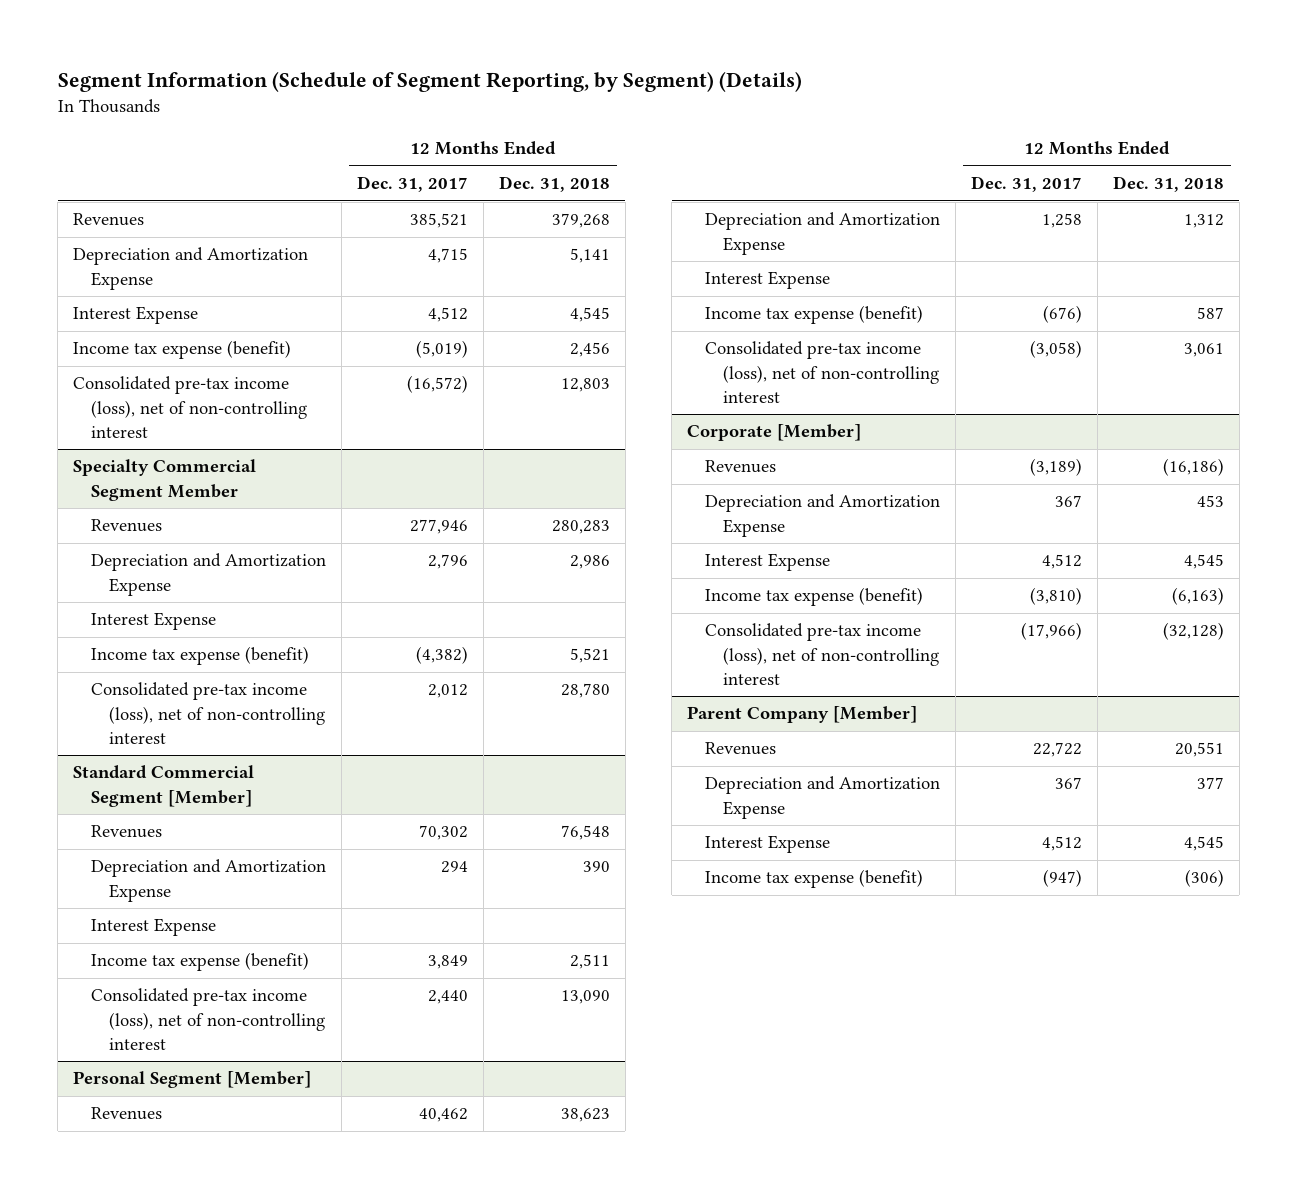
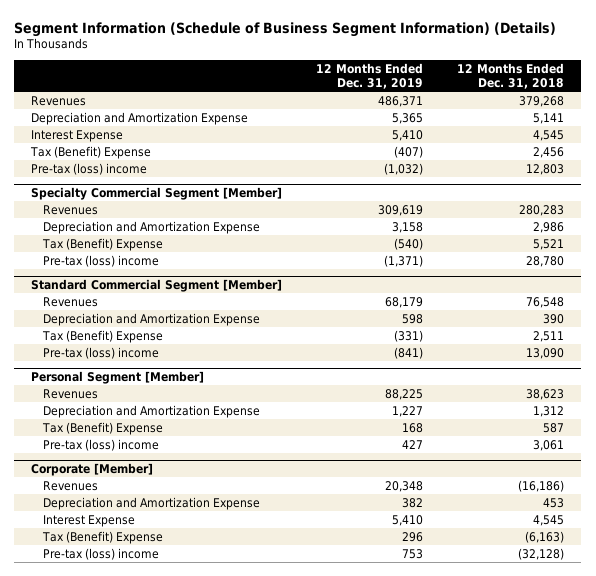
- Segment Information (Schedule of Segment Reporting, by Segment) (Details)
+ Segment Information (Schedule of Business Segment Information) (Details)
- | 12 Months Ended Dec. 31, 2017 | 12 Months Ended Dec. 31, 2018
+ | 12 Months Ended Dec. 31, 2019 | 12 Months Ended Dec. 31, 2018
- Income tax expense (benefit) | (5,019) | 2,456
- Consolidated pre-tax income (loss), net of non-controlling interest | (16,572) | 12,803
- Specialty Commercial Segment Member
+ Tax (Benefit) Expense | (407) | 2,456
+ Pre-tax (loss) income | (1,032) | 12,803
+ Specialty Commercial Segment [Member]
- Interest Expense
- Income tax expense (benefit) | (4,382) | 5,521
- Consolidated pre-tax income (loss), net of non-controlling interest | 2,012 | 28,780
+ Tax (Benefit) Expense | (540) | 5,521
+ Pre-tax (loss) income | (1,371) | 28,780
@ Standard Commercial Segment [Member]
- Interest Expense
- Income tax expense (benefit) | 3,849 | 2,511
- Consolidated pre-tax income (loss), net of non-controlling interest | 2,440 | 13,090
+ Tax (Benefit) Expense | (331) | 2,511
+ Pre-tax (loss) income | (841) | 13,090
@ Personal Segment [Member]
- Interest Expense
- Income tax expense (benefit) | (676) | 587
- Consolidated pre-tax income (loss), net of non-controlling interest | (3,058) | 3,061
+ Tax (Benefit) Expense | 168 | 587
+ Pre-tax (loss) income | 427 | 3,061
@ Corporate [Member]
- Income tax expense (benefit) | (3,810) | (6,163)
- Consolidated pre-tax income (loss), net of non-controlling interest | (17,966) | (32,128)
- Parent Company [Member]
- Revenues | 22,722 | 20,551
- Depreciation and Amortization Expense | 367 | 377
- Interest Expense | 4,512 | 4,545
- Income tax expense (benefit) | (947) | (306)
@ Corporate [Member]
+ Tax (Benefit) Expense | 296 | (6,163)
+ Pre-tax (loss) income | 753 | (32,128)

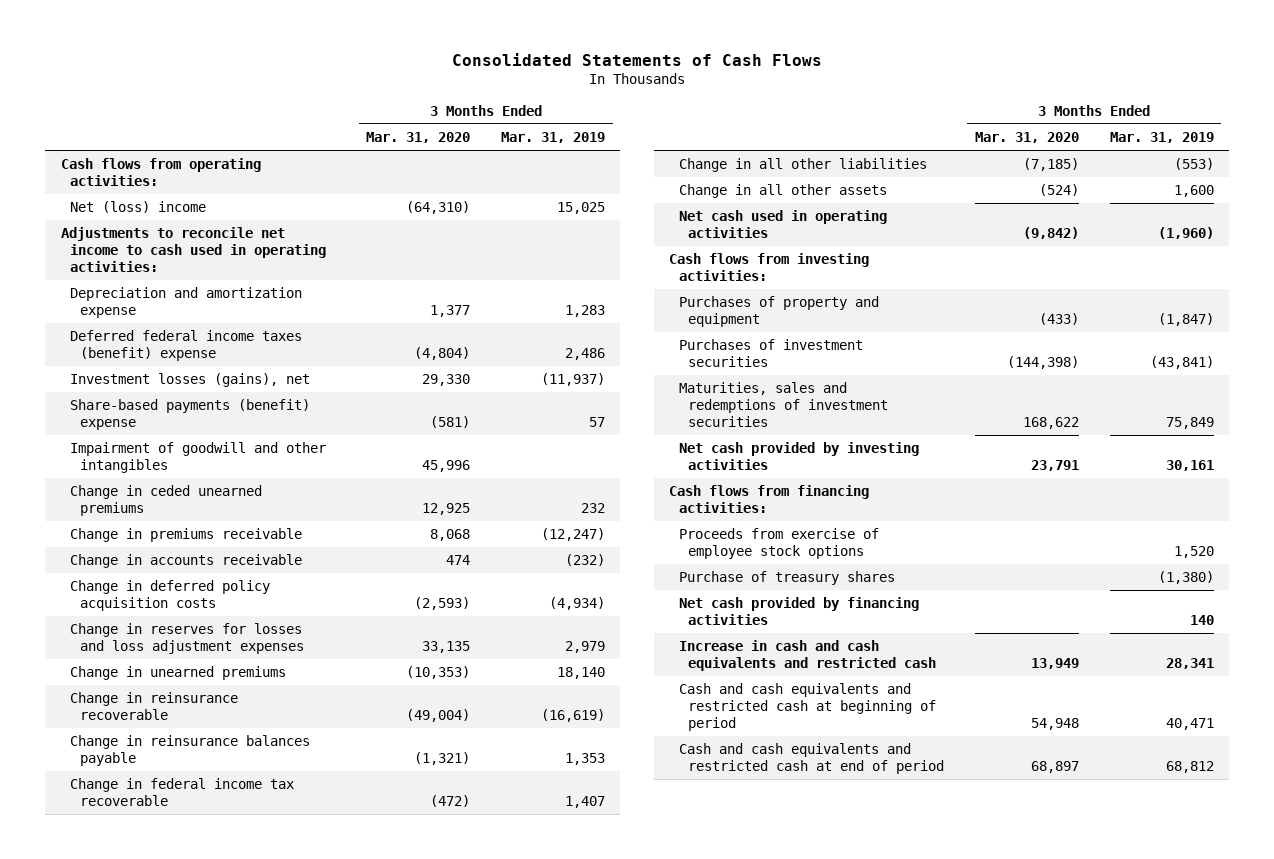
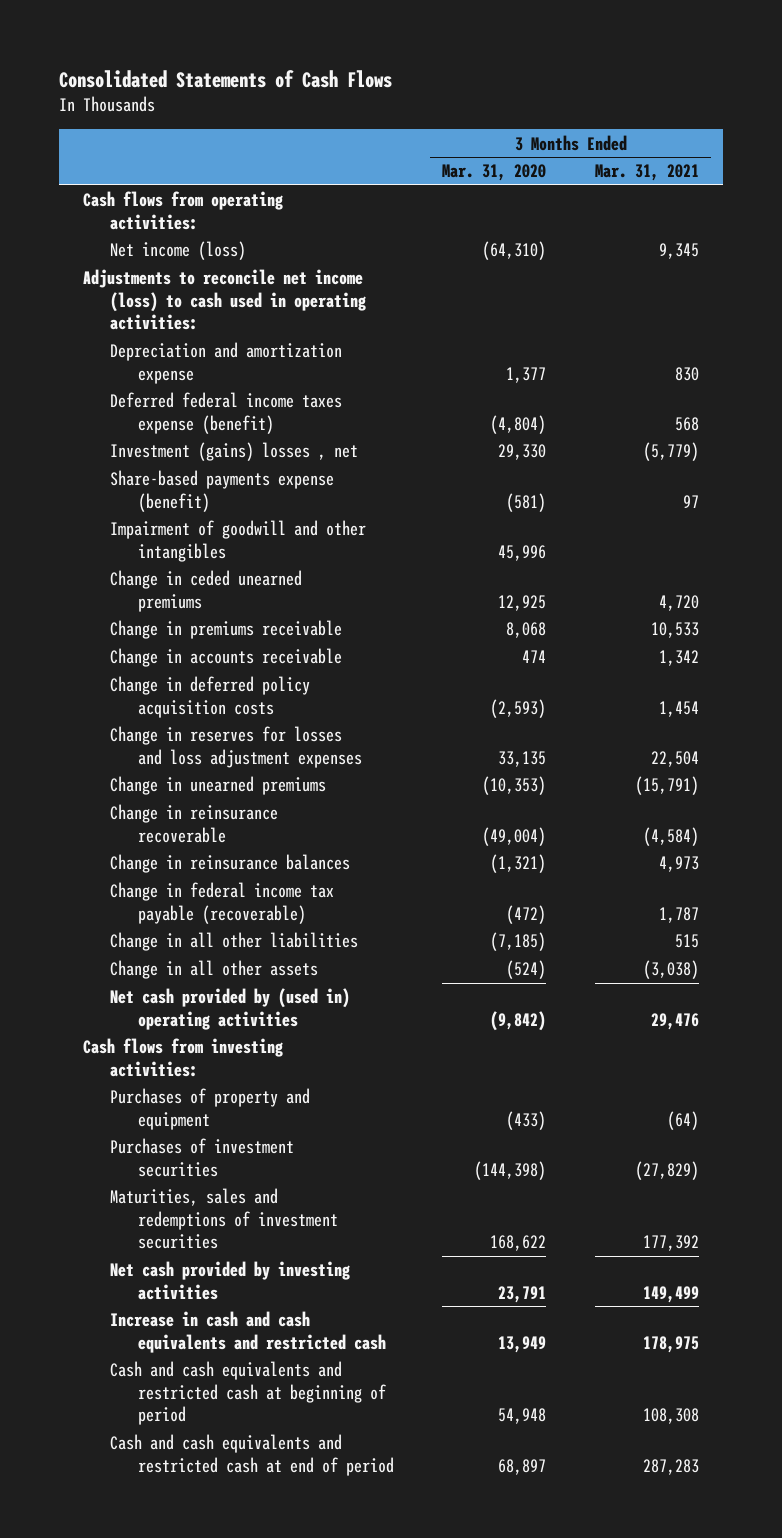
- | 3 Months Ended Mar. 31, 2020 | 3 Months Ended Mar. 31, 2019
+ | 3 Months Ended Mar. 31, 2020 | 3 Months Ended Mar. 31, 2021
- Net (loss) income | (64,310) | 15,025
- Adjustments to reconcile net income to cash used in operating activities:
+ Net income (loss) | (64,310) | 9,345
+ Adjustments to reconcile net income (loss) to cash used in operating activities:
- Deferred federal income taxes (benefit) expense | (4,804) | 2,486
- Investment losses (gains), net | 29,330 | (11,937)
- Share-based payments (benefit) expense | (581) | 57
+ Deferred federal income taxes expense (benefit) | (4,804) | 568
+ Investment (gains) losses , net | 29,330 | (5,779)
+ Share-based payments expense (benefit) | (581) | 97
- Change in reinsurance balances payable | (1,321) | 1,353
- Change in federal income tax recoverable | (472) | 1,407
+ Change in reinsurance balances | (1,321) | 4,973
+ Change in federal income tax payable (recoverable) | (472) | 1,787
- Net cash used in operating activities | (9,842) | (1,960)
+ Net cash provided by (used in) operating activities | (9,842) | 29,476
- Cash flows from financing activities:
- Proceeds from exercise of employee stock options | | 1,520
- Purchase of treasury shares | | (1,380)
- Net cash provided by financing activities | | 140

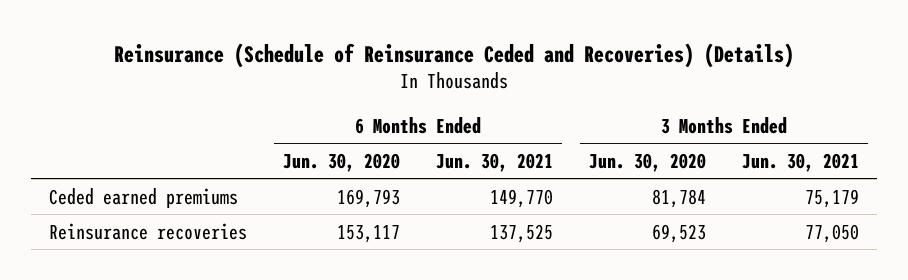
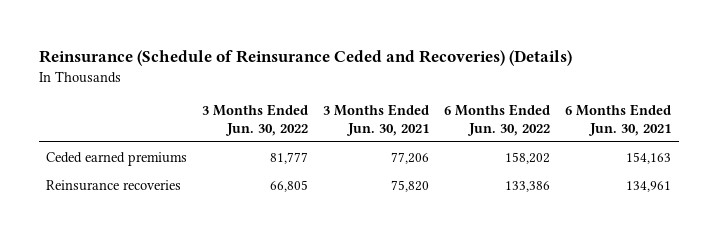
- | 6 Months Ended Jun. 30, 2020 | 6 Months Ended Jun. 30, 2021 | 3 Months Ended Jun. 30, 2020 | 3 Months Ended Jun. 30, 2021
+ | 3 Months Ended Jun. 30, 2022 | 3 Months Ended Jun. 30, 2021 | 6 Months Ended Jun. 30, 2022 | 6 Months Ended Jun. 30, 2021
- Ceded earned premiums | 169,793 | 149,770 | 81,784 | 75,179
- Reinsurance recoveries | 153,117 | 137,525 | 69,523 | 77,050
+ Ceded earned premiums | 81,777 | 77,206 | 158,202 | 154,163
+ Reinsurance recoveries | 66,805 | 75,820 | 133,386 | 134,961

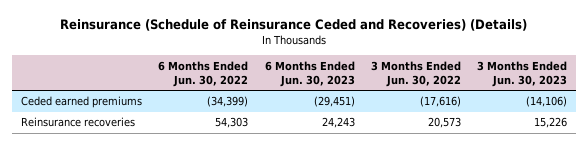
- | 3 Months Ended Jun. 30, 2022 | 3 Months Ended Jun. 30, 2021 | 6 Months Ended Jun. 30, 2022 | 6 Months Ended Jun. 30, 2021
+ | 6 Months Ended Jun. 30, 2022 | 6 Months Ended Jun. 30, 2023 | 3 Months Ended Jun. 30, 2022 | 3 Months Ended Jun. 30, 2023
- Ceded earned premiums | 81,777 | 77,206 | 158,202 | 154,163
- Reinsurance recoveries | 66,805 | 75,820 | 133,386 | 134,961
+ Ceded earned premiums | (34,399) | (29,451) | (17,616) | (14,106)
+ Reinsurance recoveries | 54,303 | 24,243 | 20,573 | 15,226

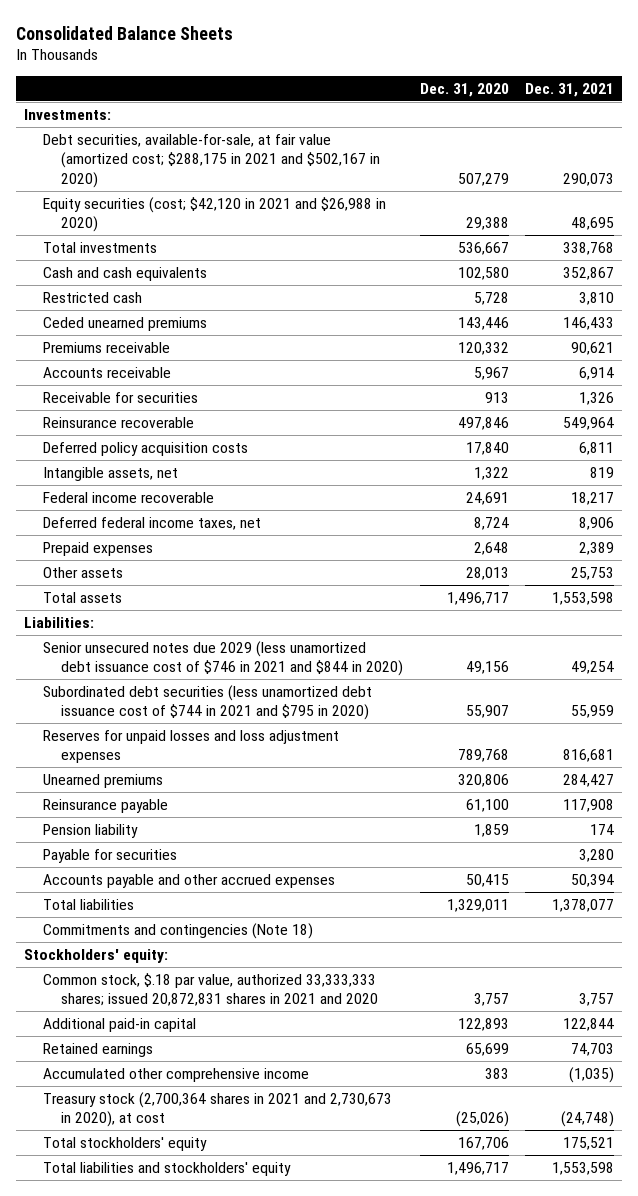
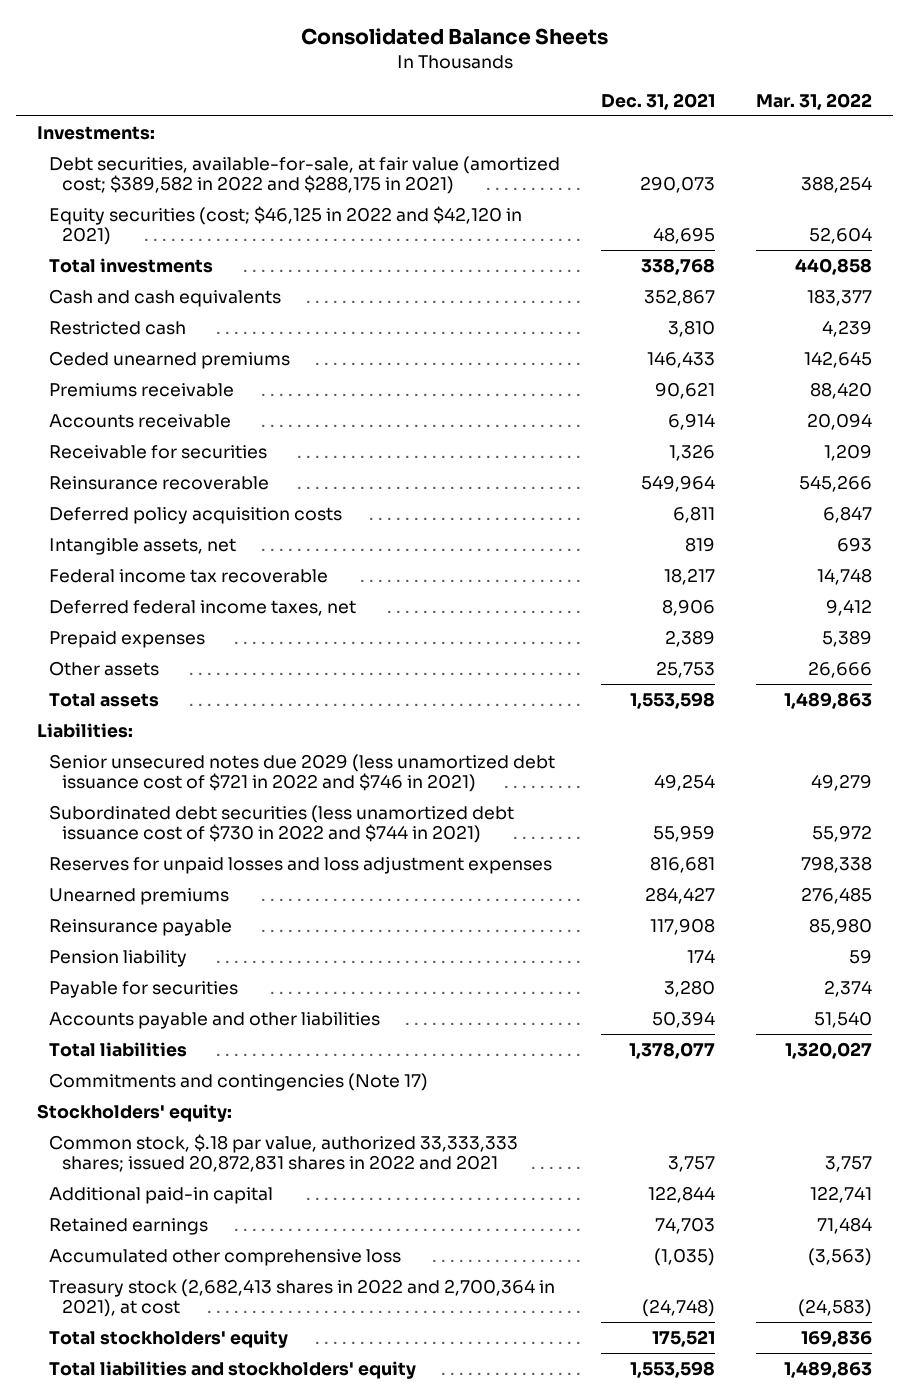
- | Dec. 31, 2020 | Dec. 31, 2021
+ | Dec. 31, 2021 | Mar. 31, 2022
- Debt securities, available-for-sale, at fair value (amortized cost; $288,175 in 2021 and $502,167 in 2020) | 507,279 | 290,073
- Equity securities (cost; $42,120 in 2021 and $26,988 in 2020) | 29,388 | 48,695
+ Debt securities, available-for-sale, at fair value (amortized cost; $389,582 in 2022 and $288,175 in 2021) | 290,073 | 388,254
+ Equity securities (cost; $46,125 in 2022 and $42,120 in 2021) | 48,695 | 52,604
- Federal income recoverable | 24,691 | 18,217
+ Federal income tax recoverable | 18,217 | 14,748
- Senior unsecured notes due 2029 (less unamortized debt issuance cost of $746 in 2021 and $844 in 2020) | 49,156 | 49,254
- Subordinated debt securities (less unamortized debt issuance cost of $744 in 2021 and $795 in 2020) | 55,907 | 55,959
+ Senior unsecured notes due 2029 (less unamortized debt issuance cost of $721 in 2022 and $746 in 2021) | 49,254 | 49,279
+ Subordinated debt securities (less unamortized debt issuance cost of $730 in 2022 and $744 in 2021) | 55,959 | 55,972
- Accounts payable and other accrued expenses | 50,415 | 50,394
+ Accounts payable and other liabilities | 50,394 | 51,540
- Commitments and contingencies (Note 18)
+ Commitments and contingencies (Note 17)
- Common stock, $.18 par value, authorized 33,333,333 shares; issued 20,872,831 shares in 2021 and 2020 | 3,757 | 3,757
+ Common stock, $.18 par value, authorized 33,333,333 shares; issued 20,872,831 shares in 2022 and 2021 | 3,757 | 3,757
- Accumulated other comprehensive income | 383 | (1,035)
- Treasury stock (2,700,364 shares in 2021 and 2,730,673 in 2020), at cost | (25,026) | (24,748)
+ Accumulated other comprehensive loss | (1,035) | (3,563)
+ Treasury stock (2,682,413 shares in 2022 and 2,700,364 in 2021), at cost | (24,748) | (24,583)

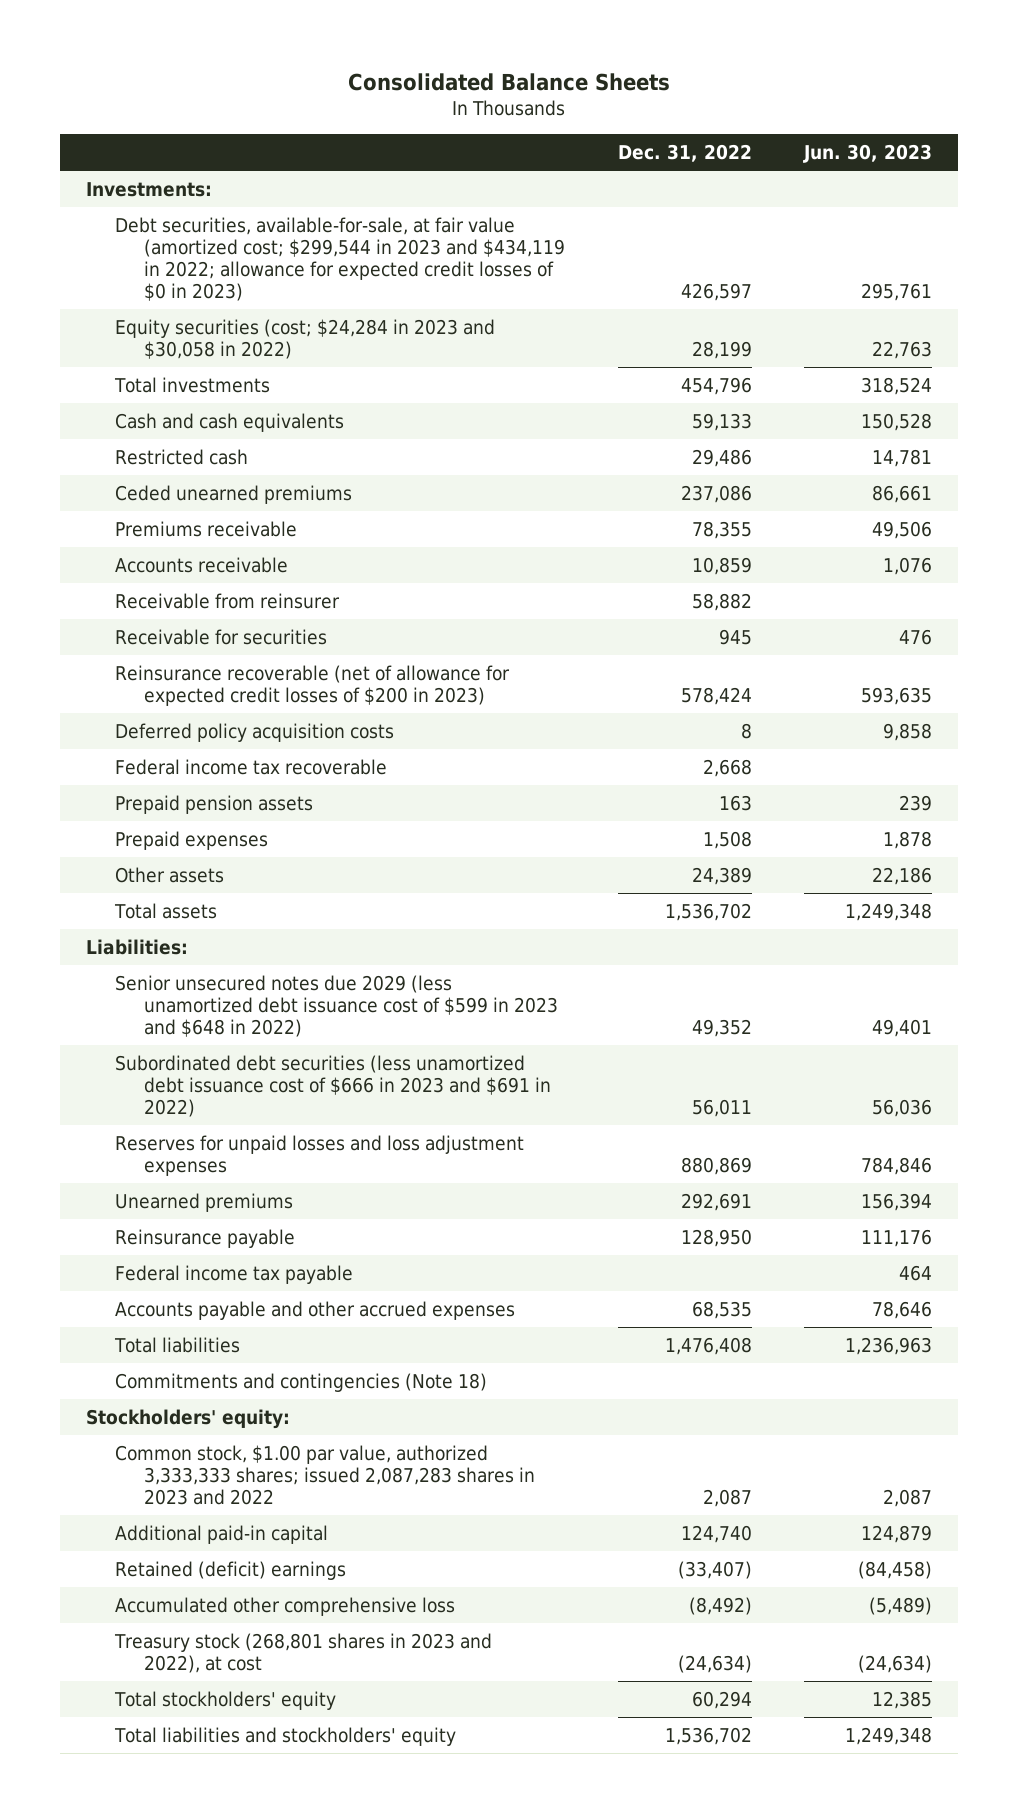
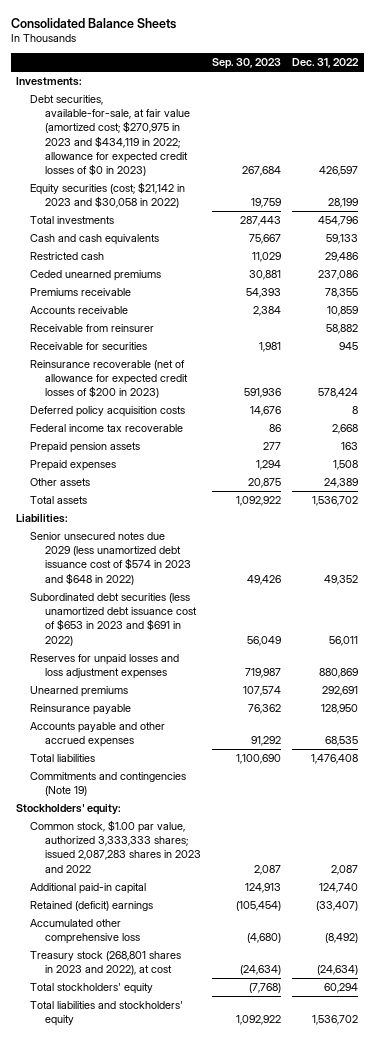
- | Dec. 31, 2022 | Jun. 30, 2023
+ | Sep. 30, 2023 | Dec. 31, 2022
- Debt securities, available-for-sale, at fair value (amortized cost; $299,544 in 2023 and $434,119 in 2022; allowance for expected credit losses of $0 in 2023) | 426,597 | 295,761
- Equity securities (cost; $24,284 in 2023 and $30,058 in 2022) | 28,199 | 22,763
+ Debt securities, available-for-sale, at fair value (amortized cost; $270,975 in 2023 and $434,119 in 2022; allowance for expected credit losses of $0 in 2023) | 267,684 | 426,597
+ Equity securities (cost; $21,142 in 2023 and $30,058 in 2022) | 19,759 | 28,199
- Senior unsecured notes due 2029 (less unamortized debt issuance cost of $599 in 2023 and $648 in 2022) | 49,352 | 49,401
- Subordinated debt securities (less unamortized debt issuance cost of $666 in 2023 and $691 in 2022) | 56,011 | 56,036
+ Senior unsecured notes due 2029 (less unamortized debt issuance cost of $574 in 2023 and $648 in 2022) | 49,426 | 49,352
+ Subordinated debt securities (less unamortized debt issuance cost of $653 in 2023 and $691 in 2022) | 56,049 | 56,011
- Federal income tax payable | | 464
- Commitments and contingencies (Note 18)
+ Commitments and contingencies (Note 19)

